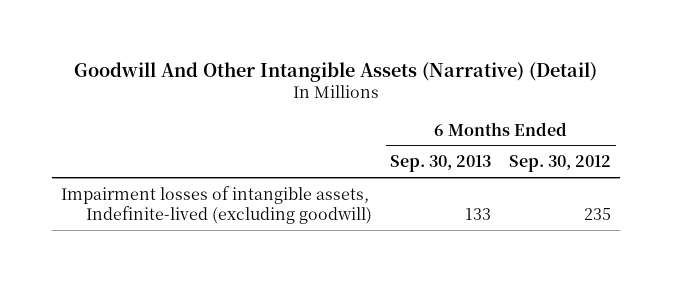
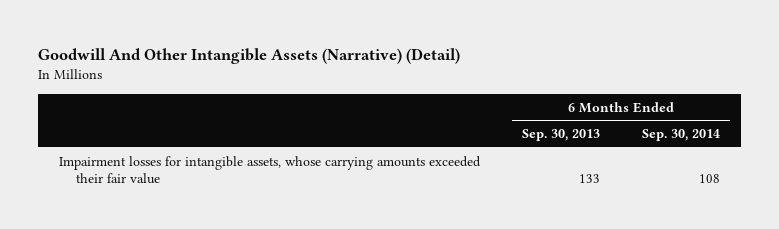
- | 6 Months Ended Sep. 30, 2013 | 6 Months Ended Sep. 30, 2012
+ | 6 Months Ended Sep. 30, 2013 | 6 Months Ended Sep. 30, 2014
- Impairment losses of intangible assets, Indefinite-lived (excluding goodwill) | 133 | 235
+ Impairment losses for intangible assets, whose carrying amounts exceeded their fair value | 133 | 108

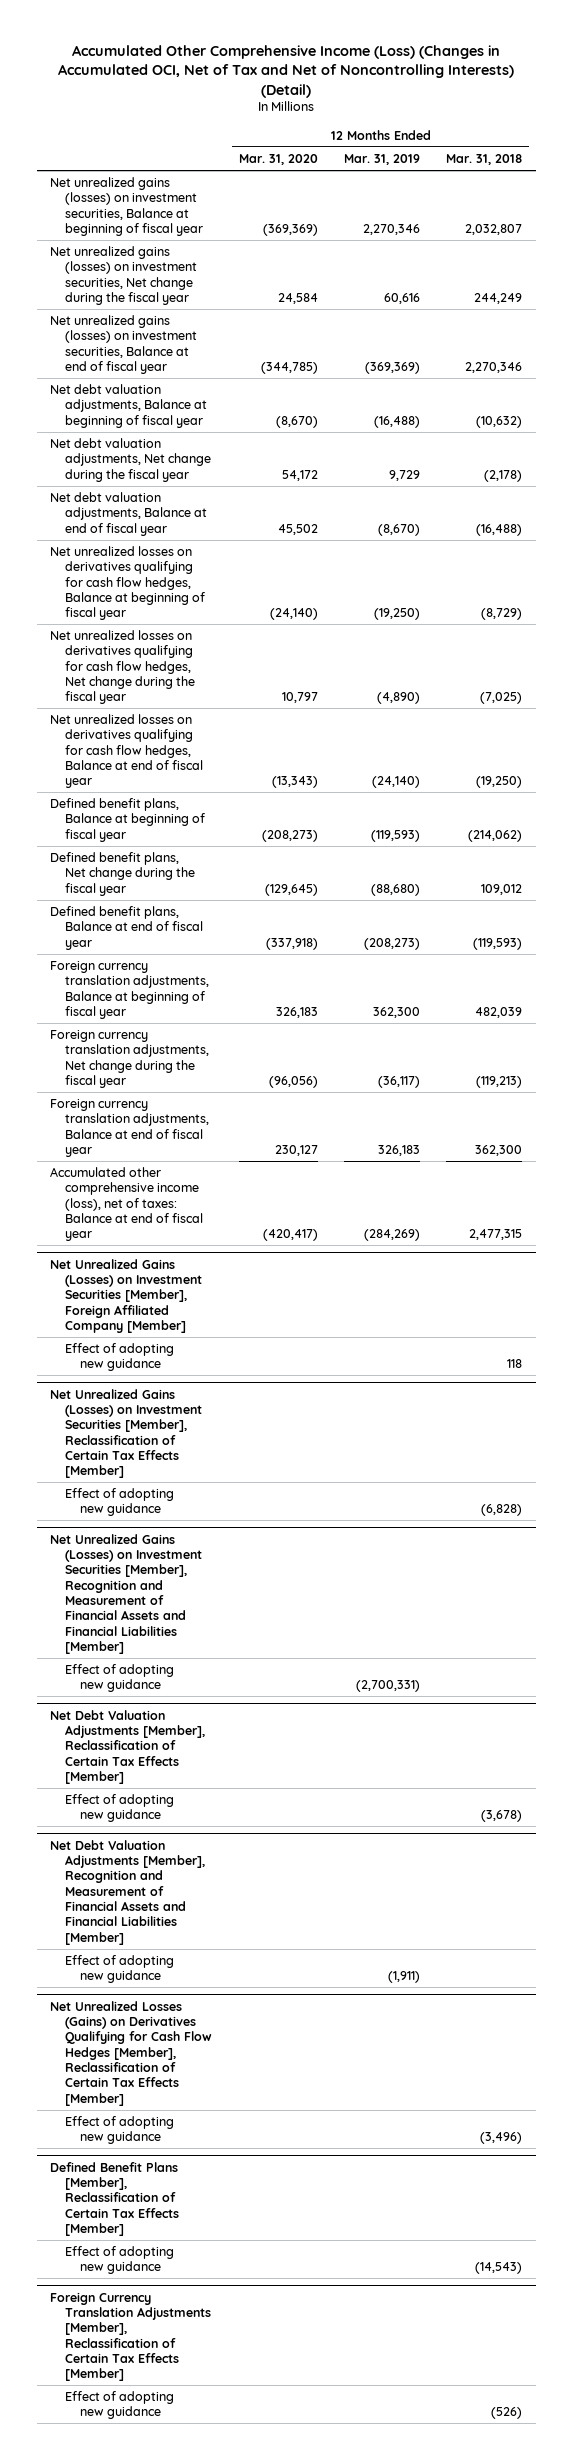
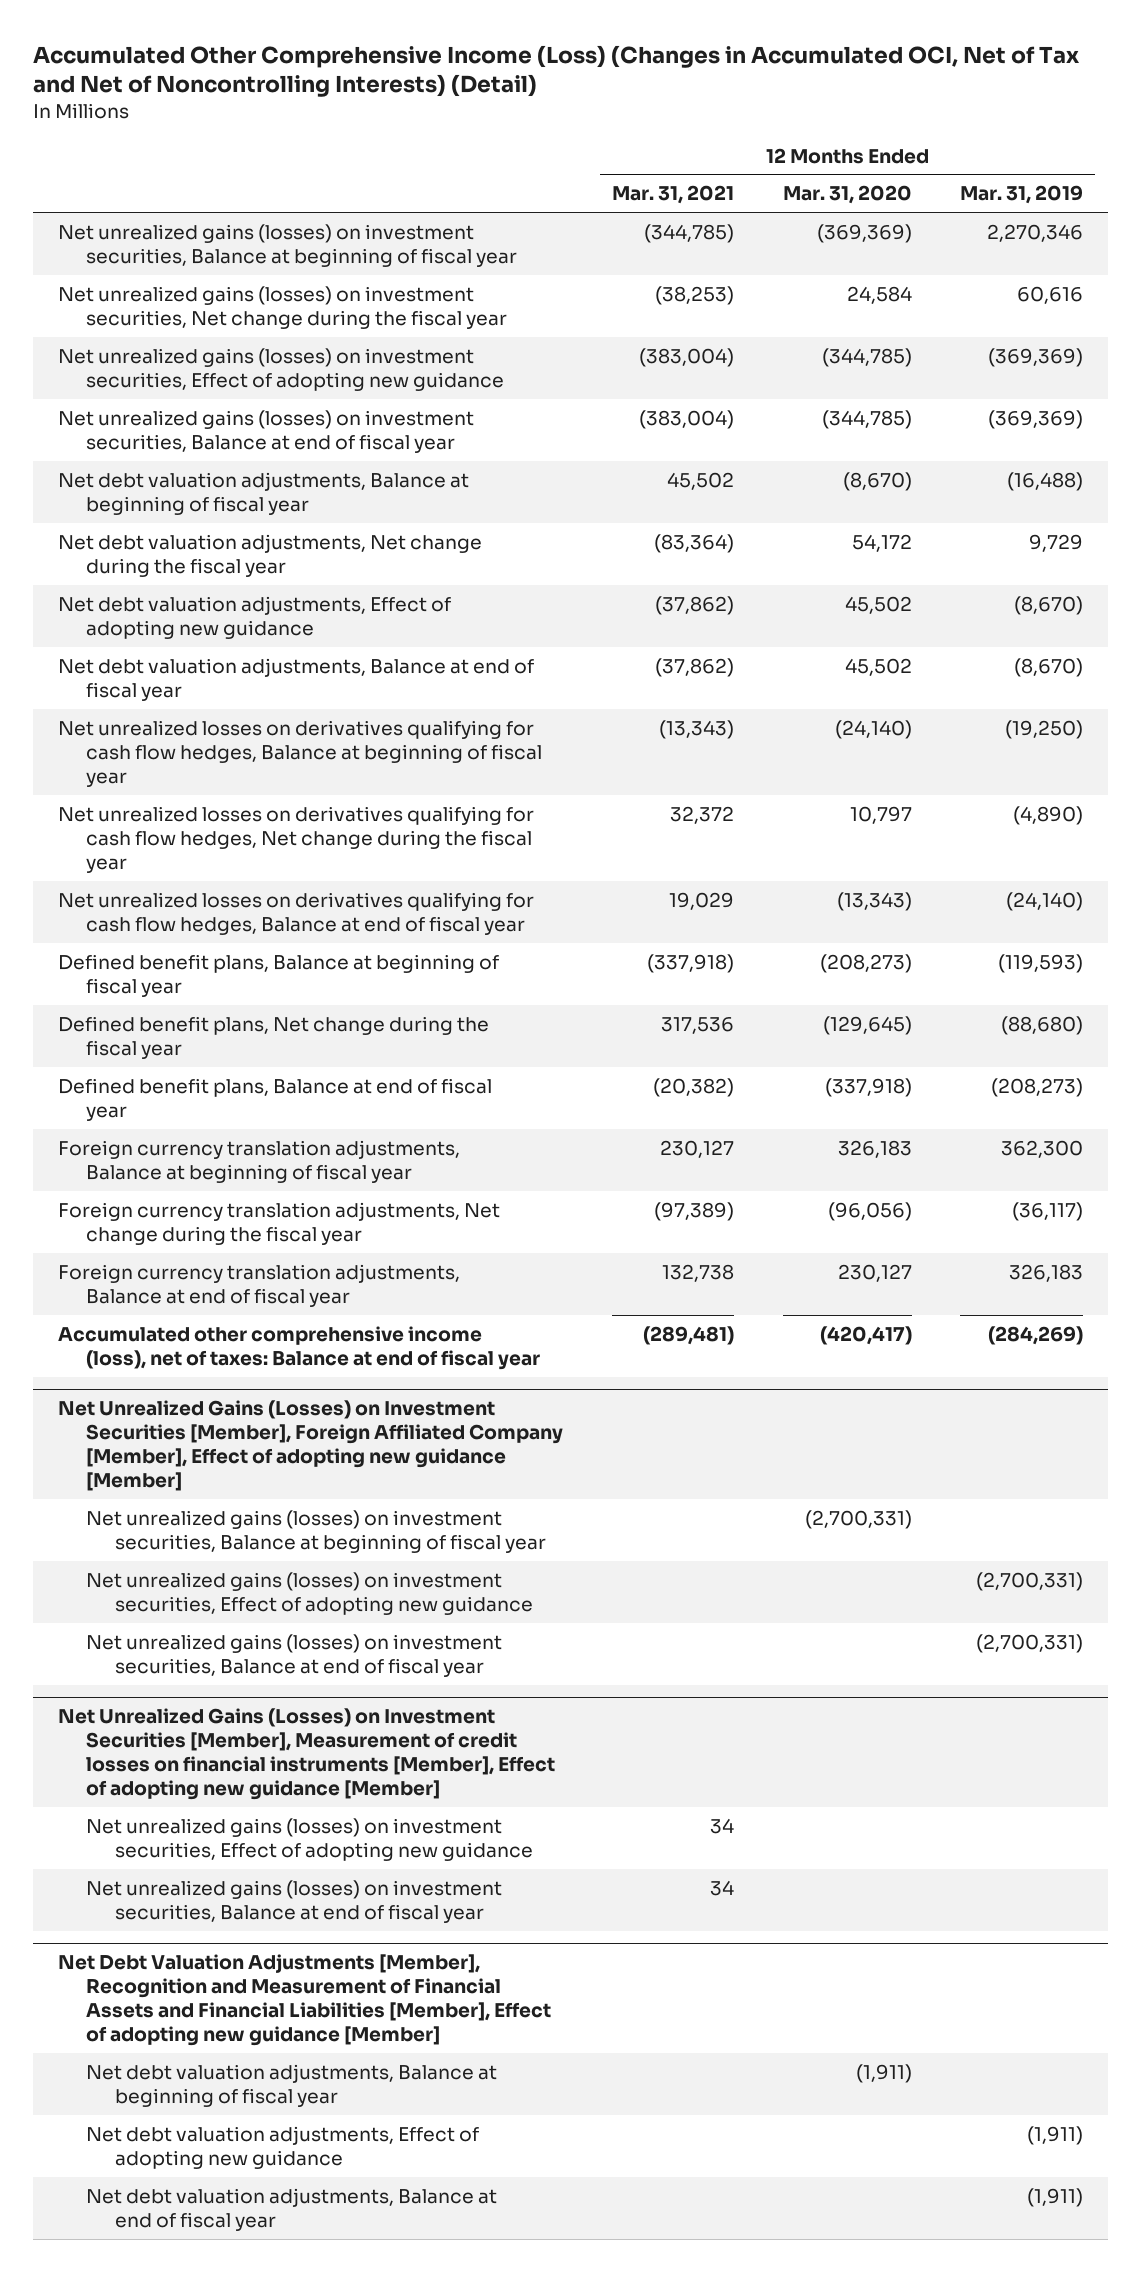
- | 12 Months Ended Mar. 31, 2020 | 12 Months Ended Mar. 31, 2019 | 12 Months Ended Mar. 31, 2018
+ | 12 Months Ended Mar. 31, 2021 | 12 Months Ended Mar. 31, 2020 | 12 Months Ended Mar. 31, 2019
+ Net unrealized gains (losses) on investment securities, Effect of adopting new guidance | (383,004) | (344,785) | (369,369)
+ Net debt valuation adjustments, Effect of adopting new guidance | (37,862) | 45,502 | (8,670)
- Net Unrealized Gains (Losses) on Investment Securities [Member], Foreign Affiliated Company [Member]
- Effect of adopting new guidance | | | 118
- Net Unrealized Gains (Losses) on Investment Securities [Member], Reclassification of Certain Tax Effects [Member]
- Effect of adopting new guidance | | | (6,828)
- Net Unrealized Gains (Losses) on Investment Securities [Member], Recognition and Measurement of Financial Assets and Financial Liabilities [Member]
- Effect of adopting new guidance | | (2,700,331) |
- Net Debt Valuation Adjustments [Member], Reclassification of Certain Tax Effects [Member]
- Effect of adopting new guidance | | | (3,678)
- Net Debt Valuation Adjustments [Member], Recognition and Measurement of Financial Assets and Financial Liabilities [Member]
- Effect of adopting new guidance | | (1,911) |
- Net Unrealized Losses (Gains) on Derivatives Qualifying for Cash Flow Hedges [Member], Reclassification of Certain Tax Effects [Member]
- Effect of adopting new guidance | | | (3,496)
- Defined Benefit Plans [Member], Reclassification of Certain Tax Effects [Member]
- Effect of adopting new guidance | | | (14,543)
- Foreign Currency Translation Adjustments [Member], Reclassification of Certain Tax Effects [Member]
- Effect of adopting new guidance | | | (526)
+ Net Unrealized Gains (Losses) on Investment Securities [Member], Foreign Affiliated Company [Member], Effect of adopting new guidance [Member]
+ Net unrealized gains (losses) on investment securities, Balance at beginning of fiscal year | | (2,700,331) |
+ Net unrealized gains (losses) on investment securities, Effect of adopting new guidance | | | (2,700,331)
+ Net unrealized gains (losses) on investment securities, Balance at end of fiscal year | | | (2,700,331)
+ Net Unrealized Gains (Losses) on Investment Securities [Member], Measurement of credit losses on financial instruments [Member], Effect of adopting new guidance [Member]
+ Net unrealized gains (losses) on investment securities, Effect of adopting new guidance | 34 | |
+ Net unrealized gains (losses) on investment securities, Balance at end of fiscal year | 34 | |
+ Net Debt Valuation Adjustments [Member], Recognition and Measurement of Financial Assets and Financial Liabilities [Member], Effect of adopting new guidance [Member]
+ Net debt valuation adjustments, Balance at beginning of fiscal year | | (1,911) |
+ Net debt valuation adjustments, Effect of adopting new guidance | | | (1,911)
+ Net debt valuation adjustments, Balance at end of fiscal year | | | (1,911)

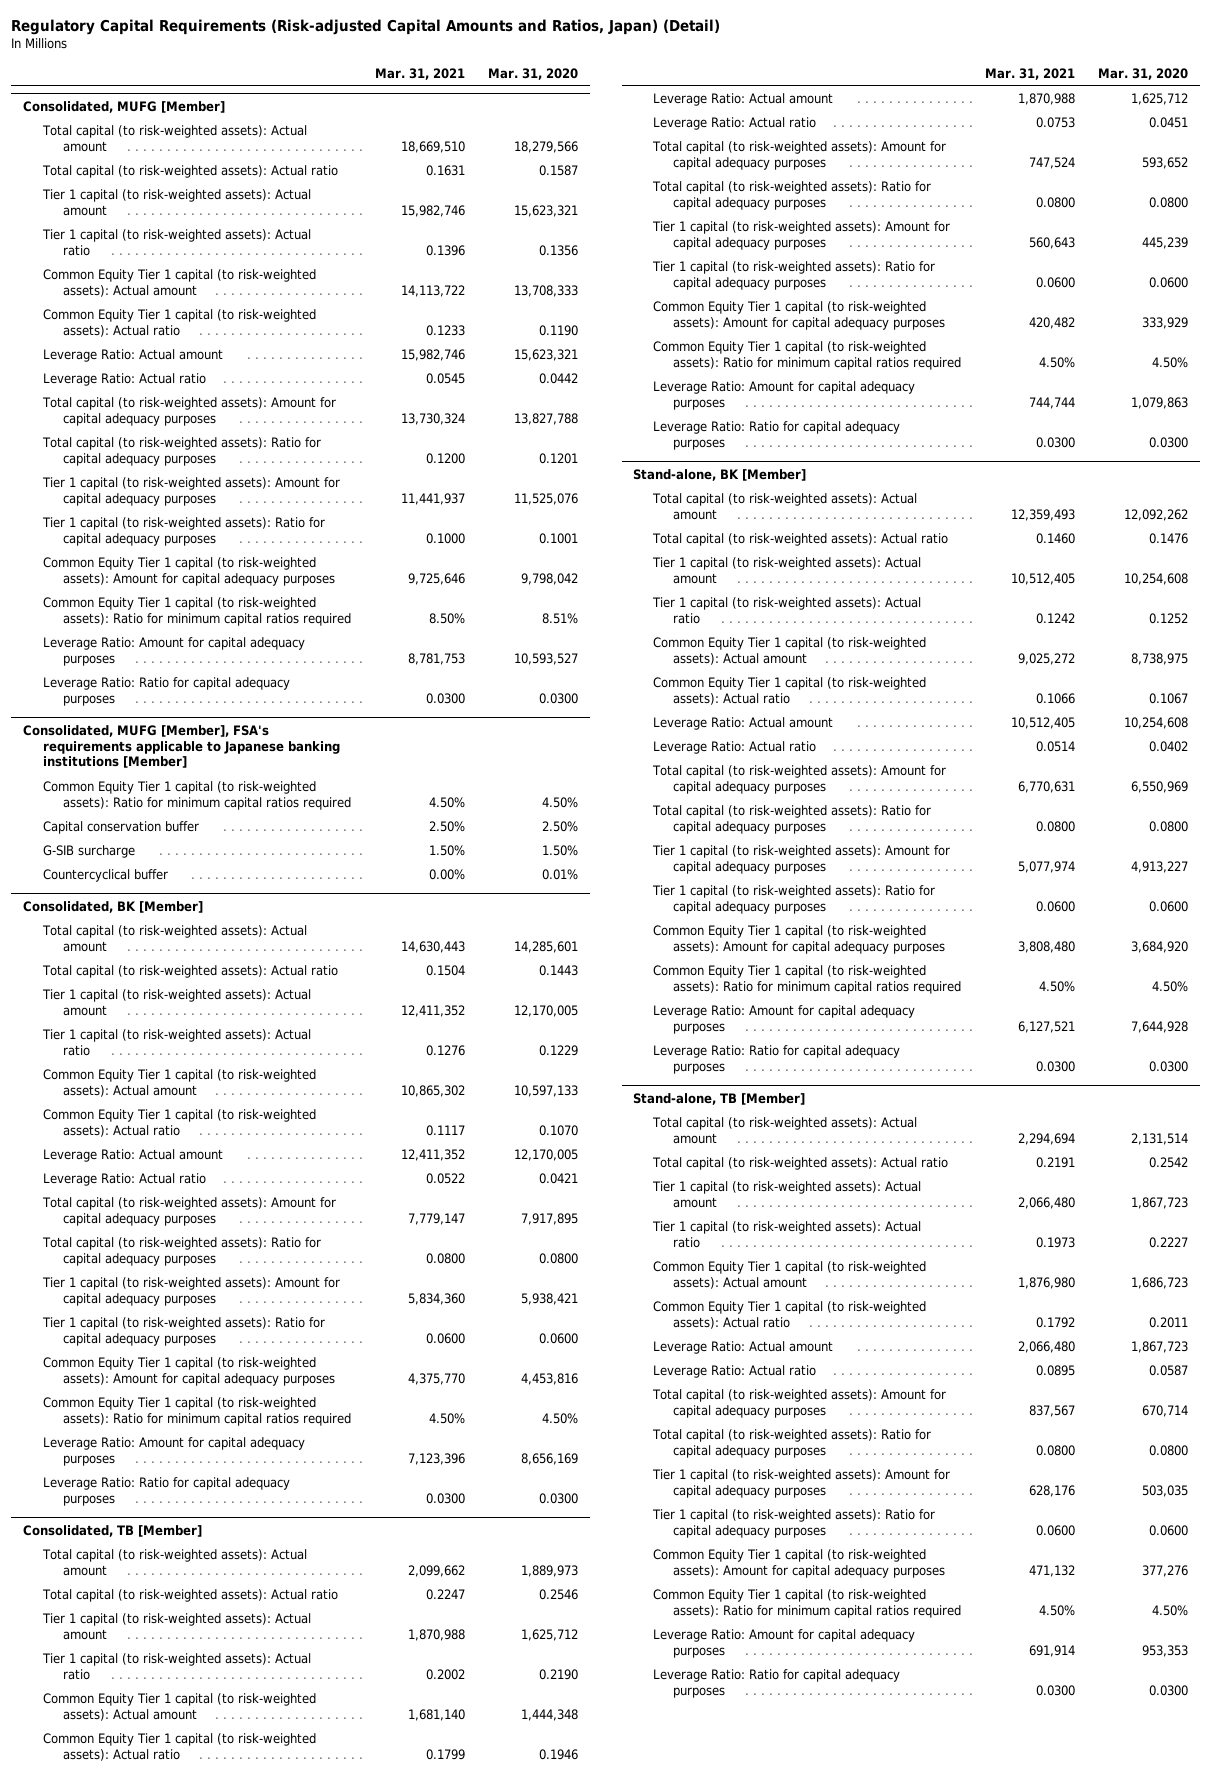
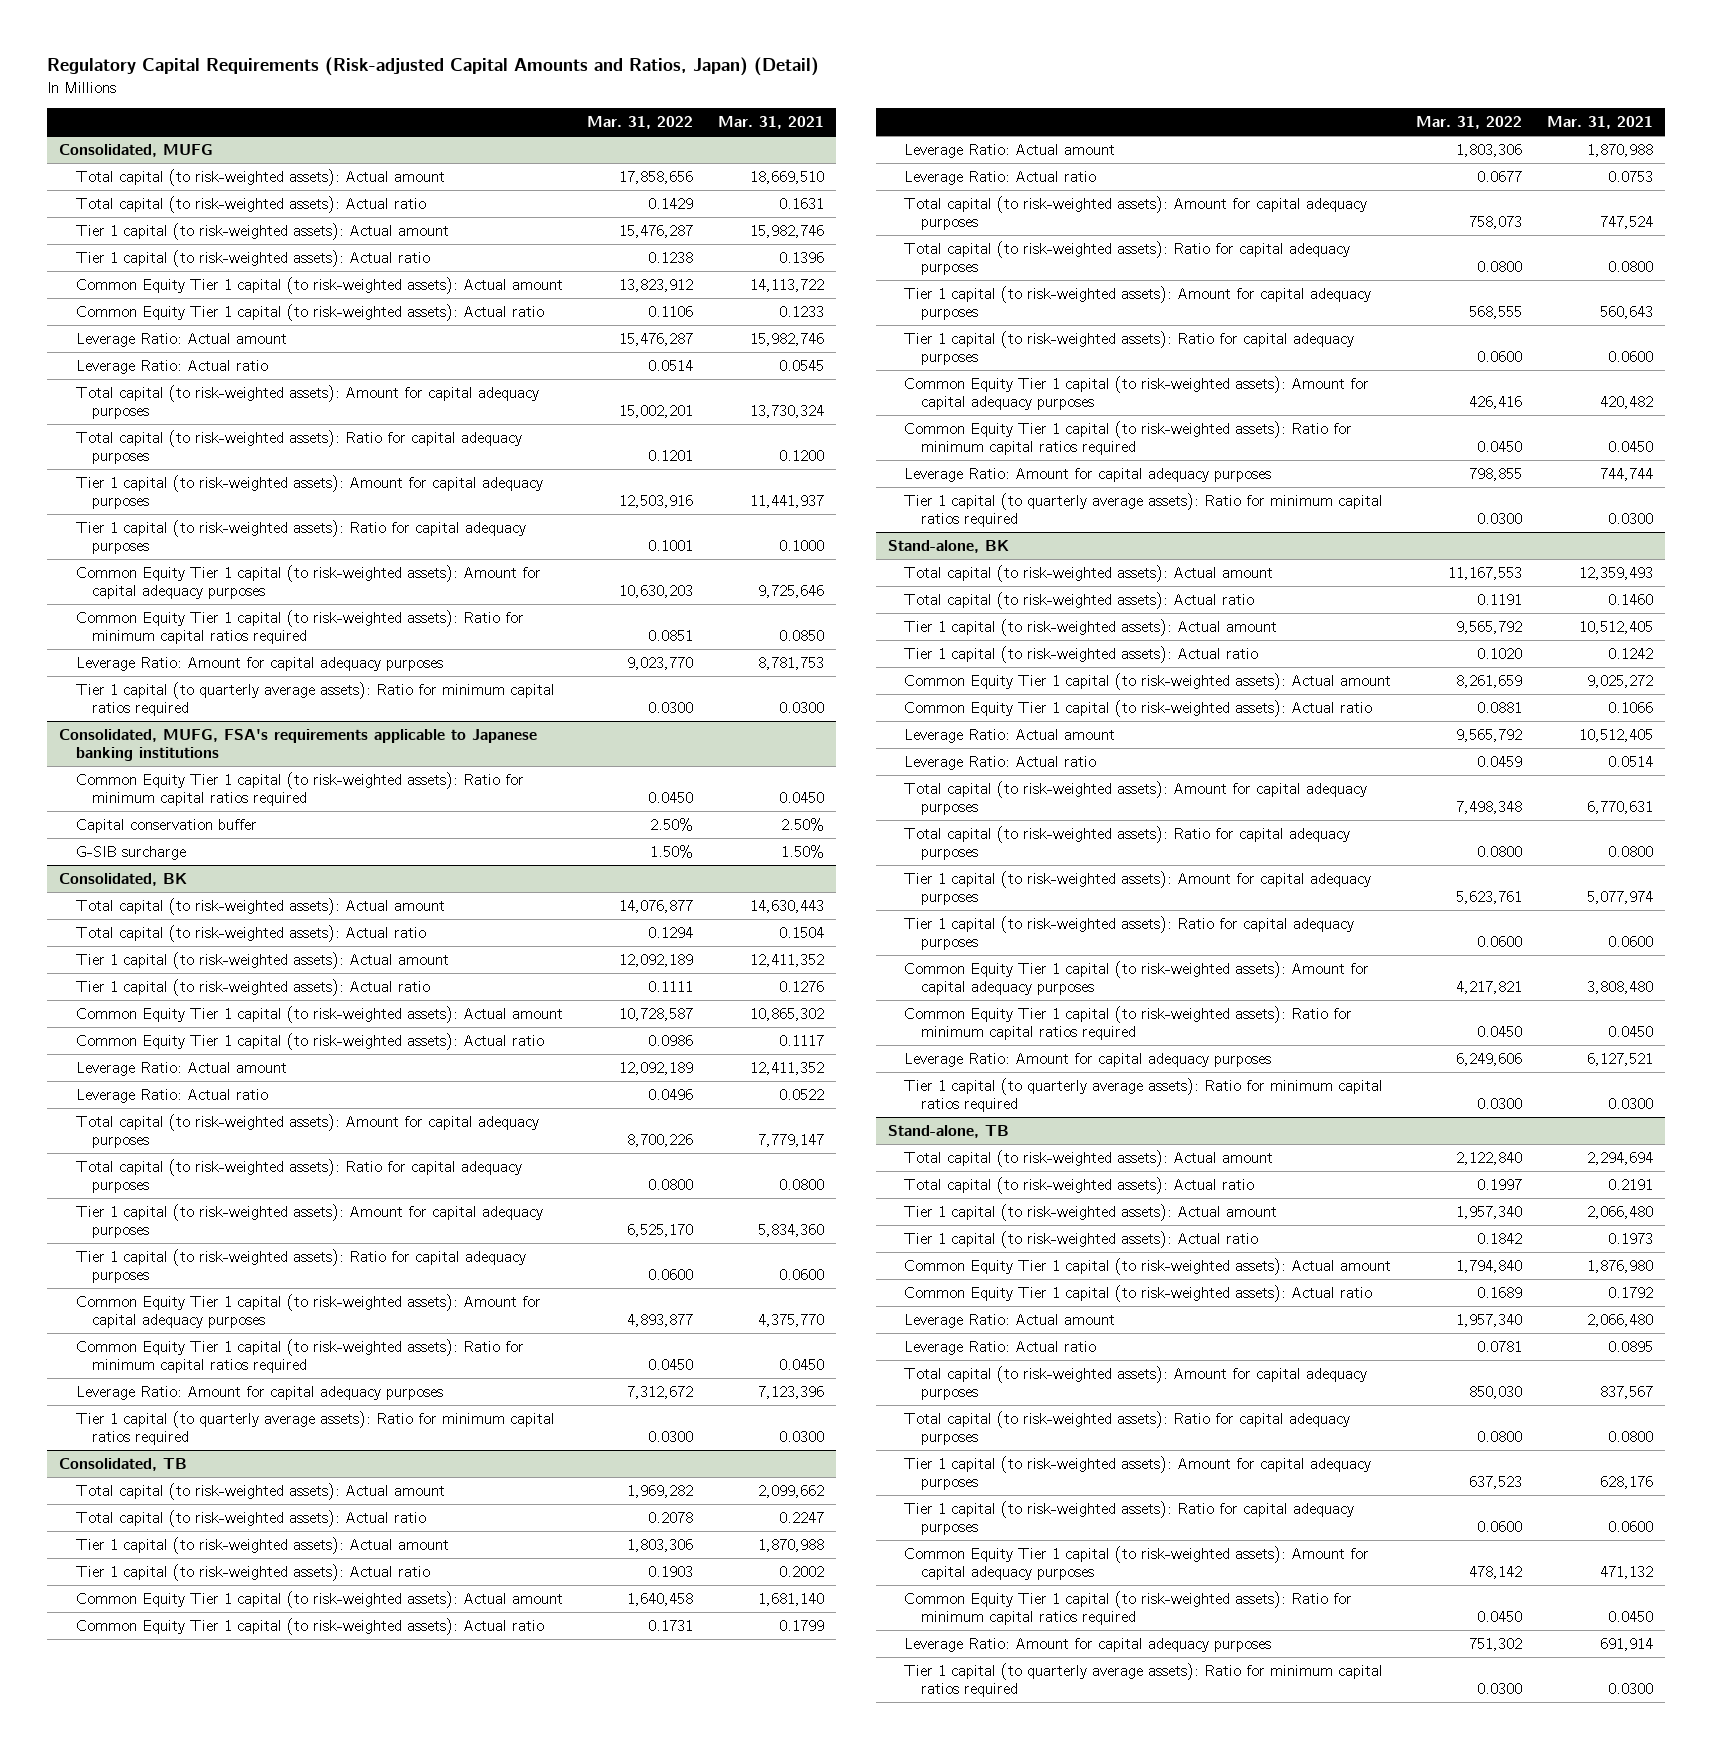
- | Mar. 31, 2021 | Mar. 31, 2020
+ | Mar. 31, 2022 | Mar. 31, 2021
- Consolidated, MUFG [Member]
+ Consolidated, MUFG
- Common Equity Tier 1 capital (to risk-weighted assets): Ratio for minimum capital ratios required | 8.50% | 8.51%
+ Common Equity Tier 1 capital (to risk-weighted assets): Ratio for minimum capital ratios required | 0.0851 | 0.0850
- Leverage Ratio: Ratio for capital adequacy purposes | 0.0300 | 0.0300
- Consolidated, MUFG [Member], FSA's requirements applicable to Japanese banking institutions [Member]
- Common Equity Tier 1 capital (to risk-weighted assets): Ratio for minimum capital ratios required | 4.50% | 4.50%
+ Tier 1 capital (to quarterly average assets): Ratio for minimum capital ratios required | 0.0300 | 0.0300
+ Consolidated, MUFG, FSA's requirements applicable to Japanese banking institutions
+ Common Equity Tier 1 capital (to risk-weighted assets): Ratio for minimum capital ratios required | 0.0450 | 0.0450
- Countercyclical buffer | 0.00% | 0.01%
- Consolidated, BK [Member]
+ Consolidated, BK
- Common Equity Tier 1 capital (to risk-weighted assets): Ratio for minimum capital ratios required | 4.50% | 4.50%
+ Common Equity Tier 1 capital (to risk-weighted assets): Ratio for minimum capital ratios required | 0.0450 | 0.0450
- Leverage Ratio: Ratio for capital adequacy purposes | 0.0300 | 0.0300
- Consolidated, TB [Member]
+ Tier 1 capital (to quarterly average assets): Ratio for minimum capital ratios required | 0.0300 | 0.0300
+ Consolidated, TB
- Common Equity Tier 1 capital (to risk-weighted assets): Ratio for minimum capital ratios required | 4.50% | 4.50%
+ Common Equity Tier 1 capital (to risk-weighted assets): Ratio for minimum capital ratios required | 0.0450 | 0.0450
- Leverage Ratio: Ratio for capital adequacy purposes | 0.0300 | 0.0300
- Stand-alone, BK [Member]
+ Tier 1 capital (to quarterly average assets): Ratio for minimum capital ratios required | 0.0300 | 0.0300
+ Stand-alone, BK
- Common Equity Tier 1 capital (to risk-weighted assets): Ratio for minimum capital ratios required | 4.50% | 4.50%
+ Common Equity Tier 1 capital (to risk-weighted assets): Ratio for minimum capital ratios required | 0.0450 | 0.0450
- Leverage Ratio: Ratio for capital adequacy purposes | 0.0300 | 0.0300
- Stand-alone, TB [Member]
+ Tier 1 capital (to quarterly average assets): Ratio for minimum capital ratios required | 0.0300 | 0.0300
+ Stand-alone, TB
- Common Equity Tier 1 capital (to risk-weighted assets): Ratio for minimum capital ratios required | 4.50% | 4.50%
+ Common Equity Tier 1 capital (to risk-weighted assets): Ratio for minimum capital ratios required | 0.0450 | 0.0450
- Leverage Ratio: Ratio for capital adequacy purposes | 0.0300 | 0.0300
+ Tier 1 capital (to quarterly average assets): Ratio for minimum capital ratios required | 0.0300 | 0.0300

